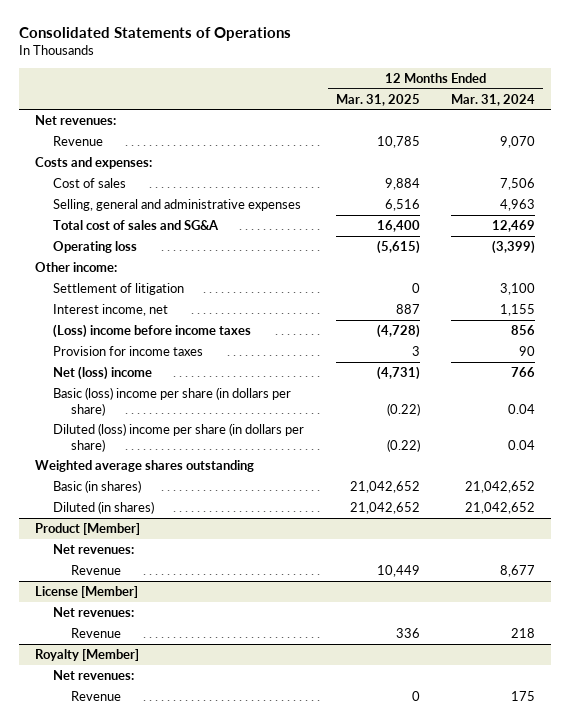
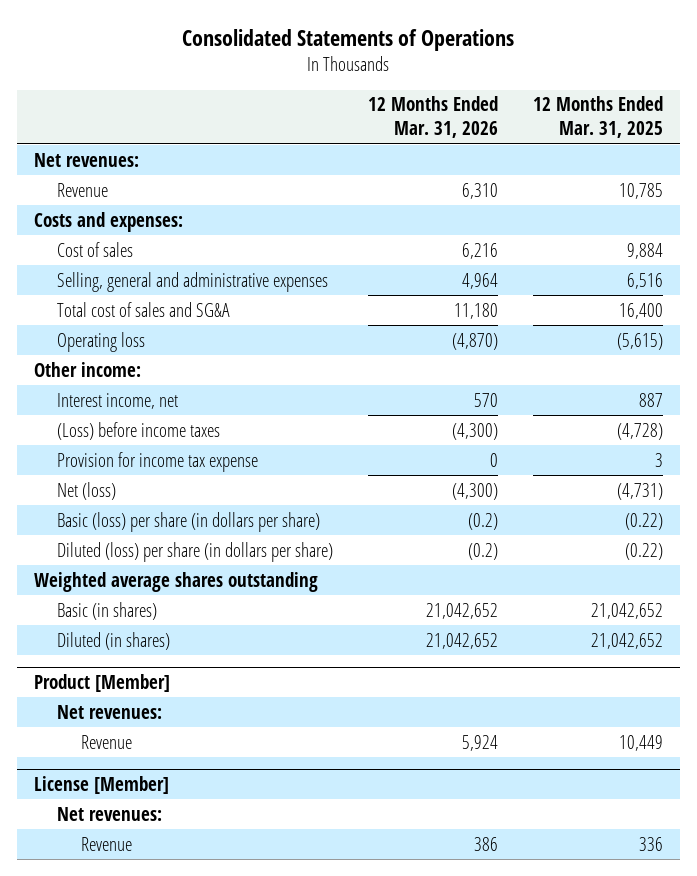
- | 12 Months Ended Mar. 31, 2025 | 12 Months Ended Mar. 31, 2024
+ | 12 Months Ended Mar. 31, 2026 | 12 Months Ended Mar. 31, 2025
- Settlement of litigation | 0 | 3,100
- (Loss) income before income taxes | (4,728) | 856
- Provision for income taxes | 3 | 90
- Net (loss) income | (4,731) | 766
- Basic (loss) income per share (in dollars per share) | (0.22) | 0.04
- Diluted (loss) income per share (in dollars per share) | (0.22) | 0.04
+ (Loss) before income taxes | (4,300) | (4,728)
+ Provision for income tax expense | 0 | 3
+ Net (loss) | (4,300) | (4,731)
+ Basic (loss) per share (in dollars per share) | (0.2) | (0.22)
+ Diluted (loss) per share (in dollars per share) | (0.2) | (0.22)
- Royalty [Member]
- Net revenues:
- Revenue | 0 | 175

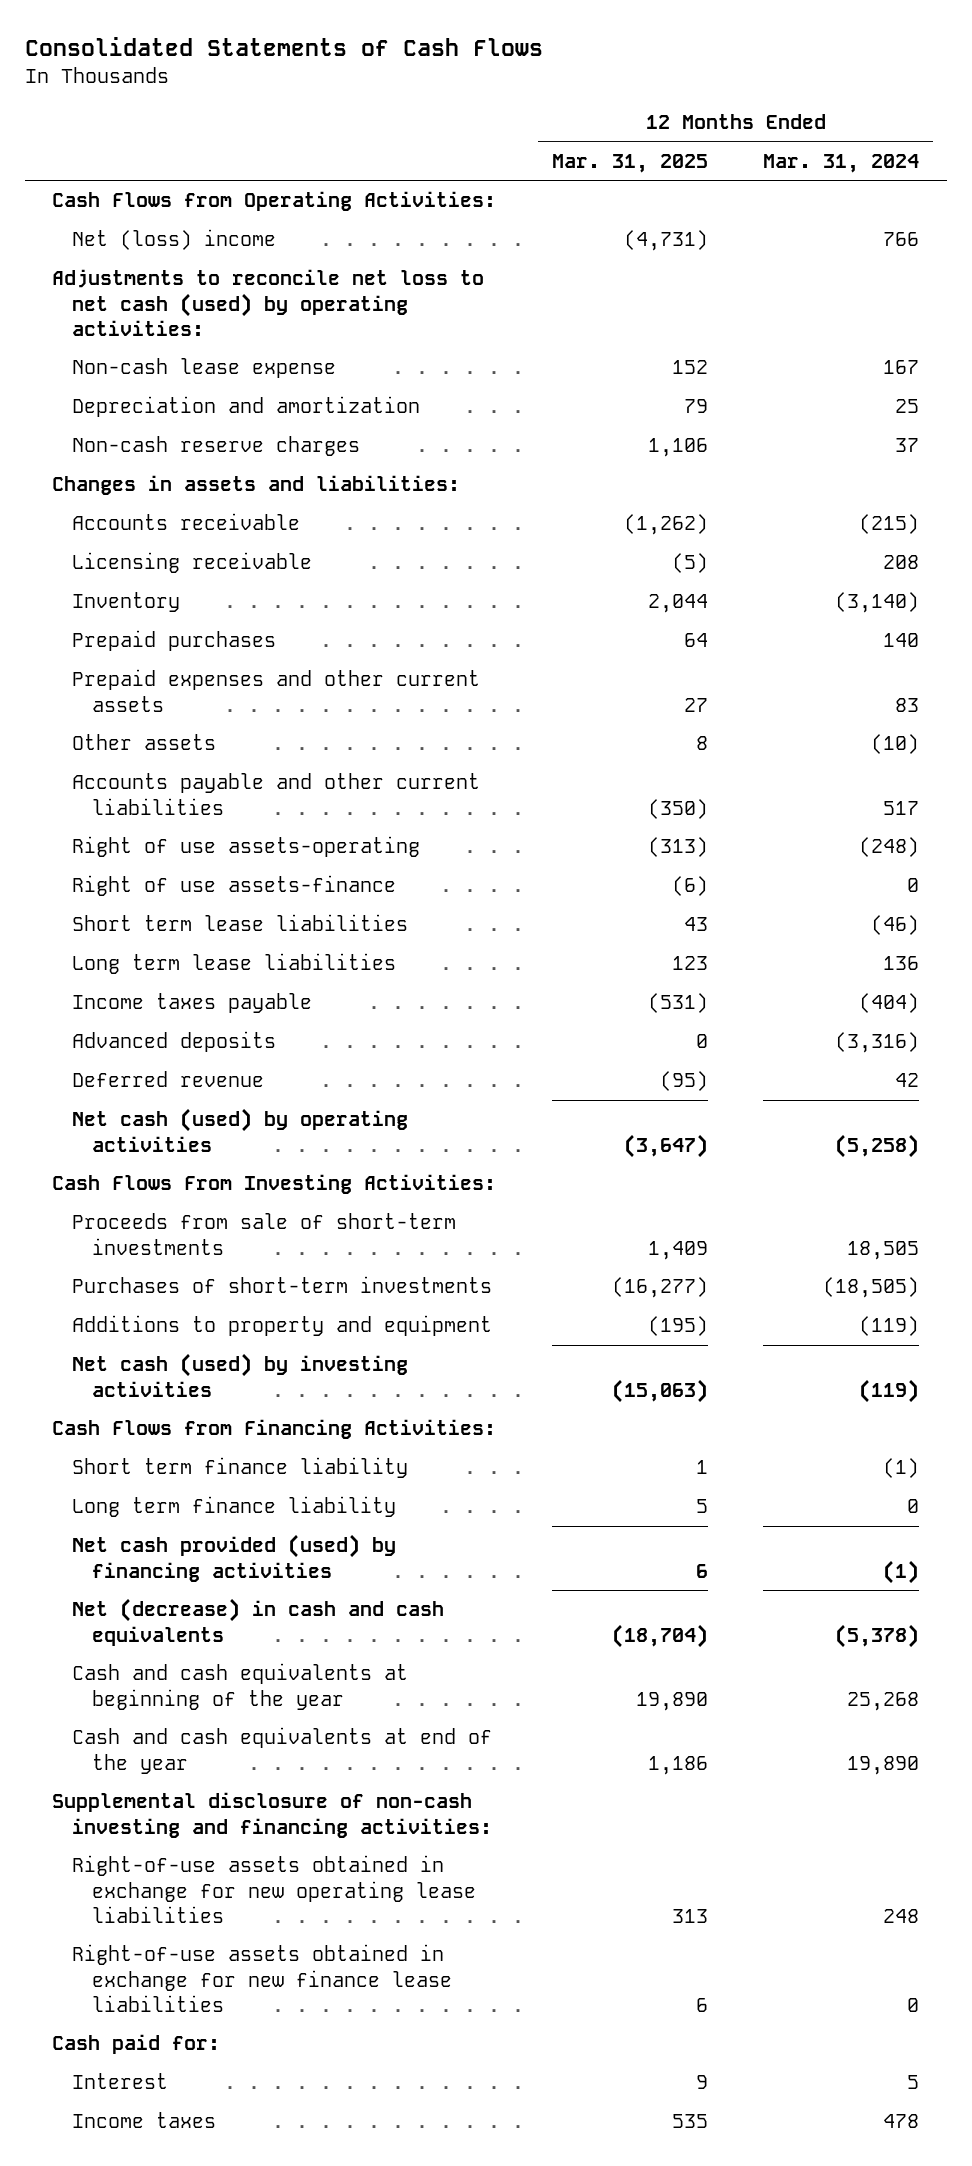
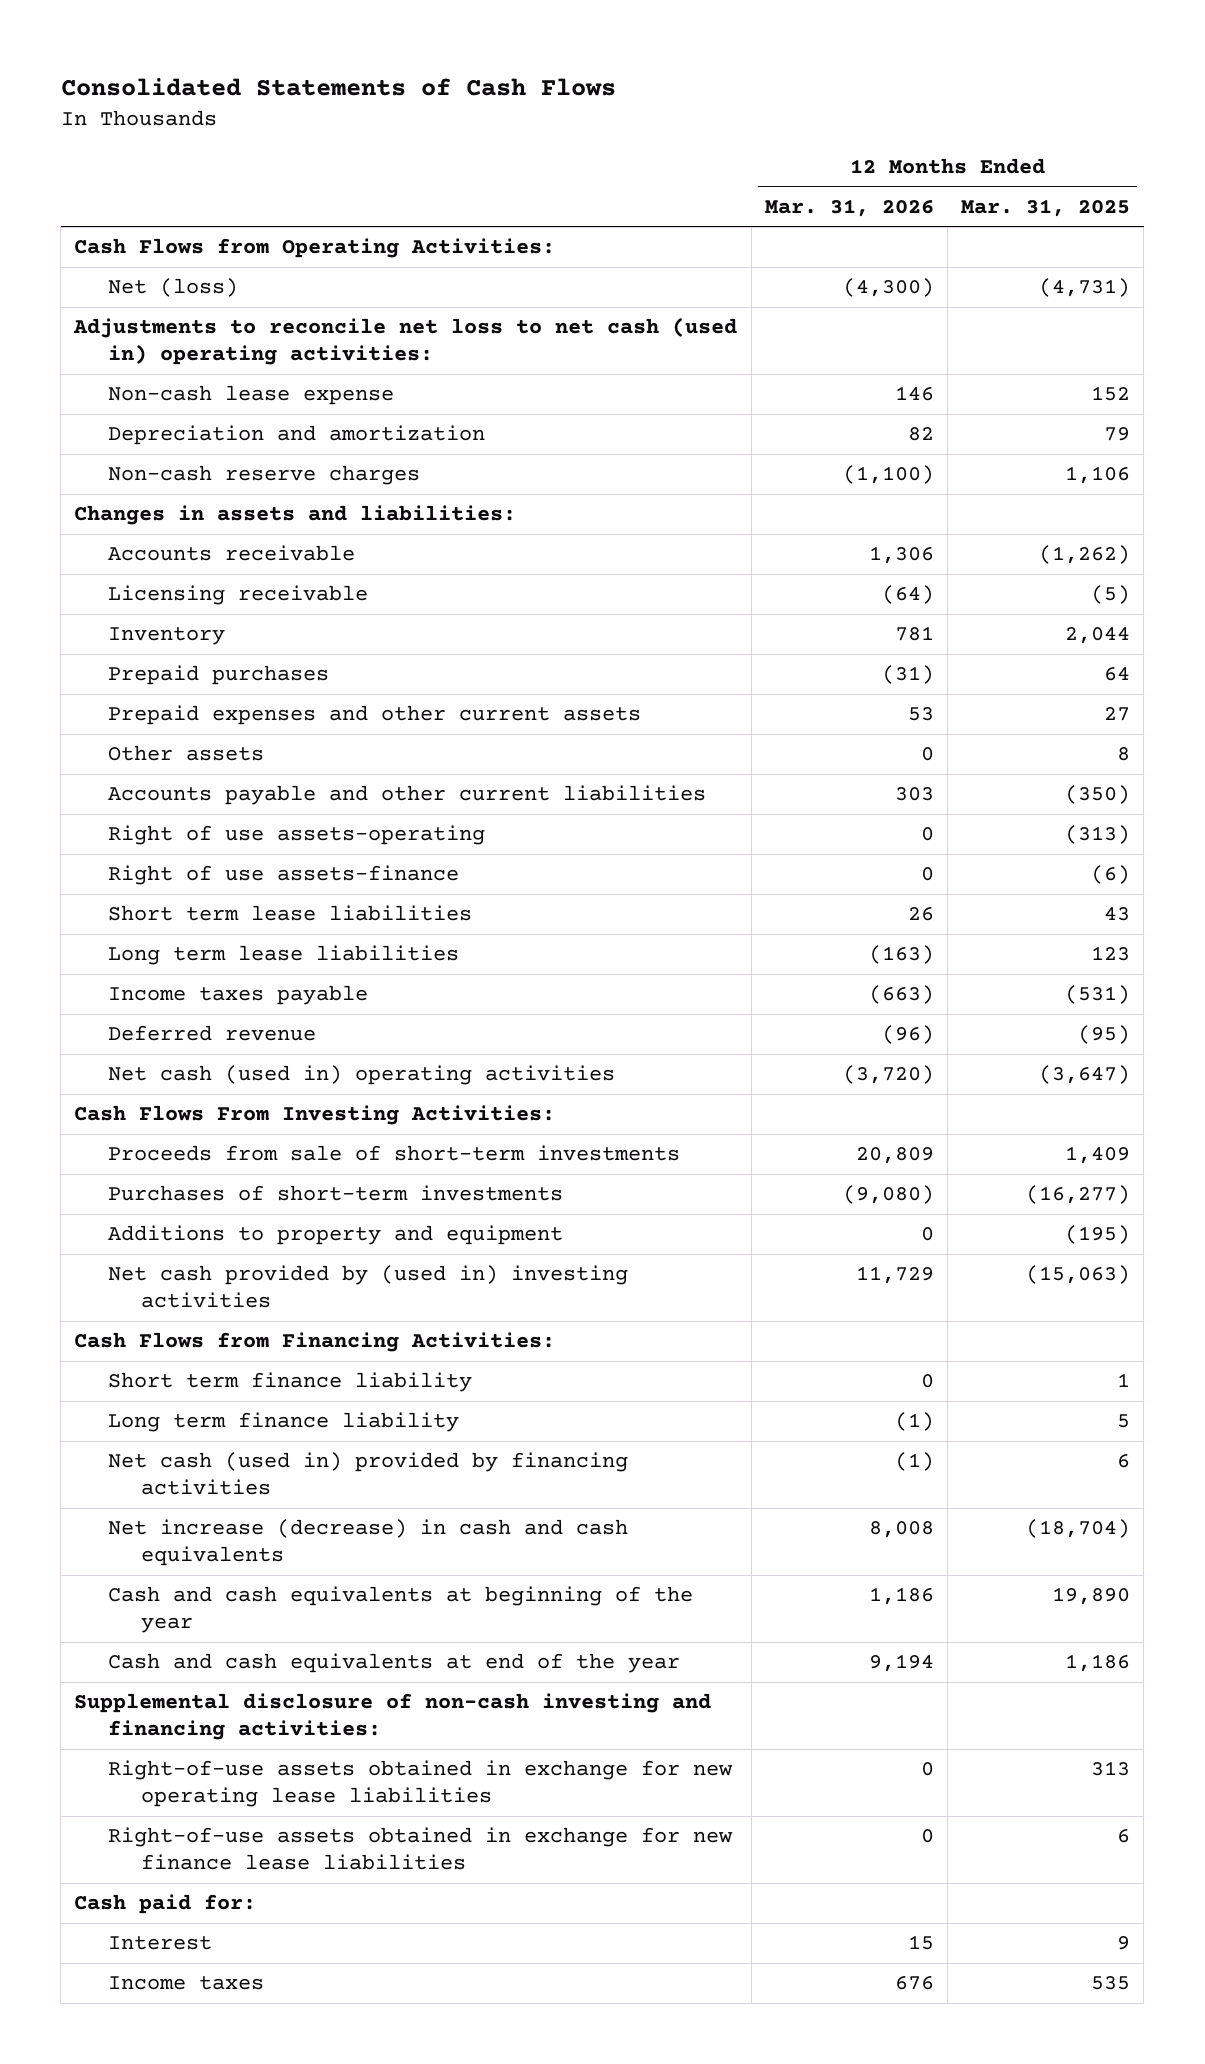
- | 12 Months Ended Mar. 31, 2025 | 12 Months Ended Mar. 31, 2024
+ | 12 Months Ended Mar. 31, 2026 | 12 Months Ended Mar. 31, 2025
- Net (loss) income | (4,731) | 766
- Adjustments to reconcile net loss to net cash (used) by operating activities:
+ Net (loss) | (4,300) | (4,731)
+ Adjustments to reconcile net loss to net cash (used in) operating activities:
- Advanced deposits | 0 | (3,316)
- Net cash (used) by operating activities | (3,647) | (5,258)
+ Net cash (used in) operating activities | (3,720) | (3,647)
- Net cash (used) by investing activities | (15,063) | (119)
+ Net cash provided by (used in) investing activities | 11,729 | (15,063)
- Net cash provided (used) by financing activities | 6 | (1)
- Net (decrease) in cash and cash equivalents | (18,704) | (5,378)
+ Net cash (used in) provided by financing activities | (1) | 6
+ Net increase (decrease) in cash and cash equivalents | 8,008 | (18,704)

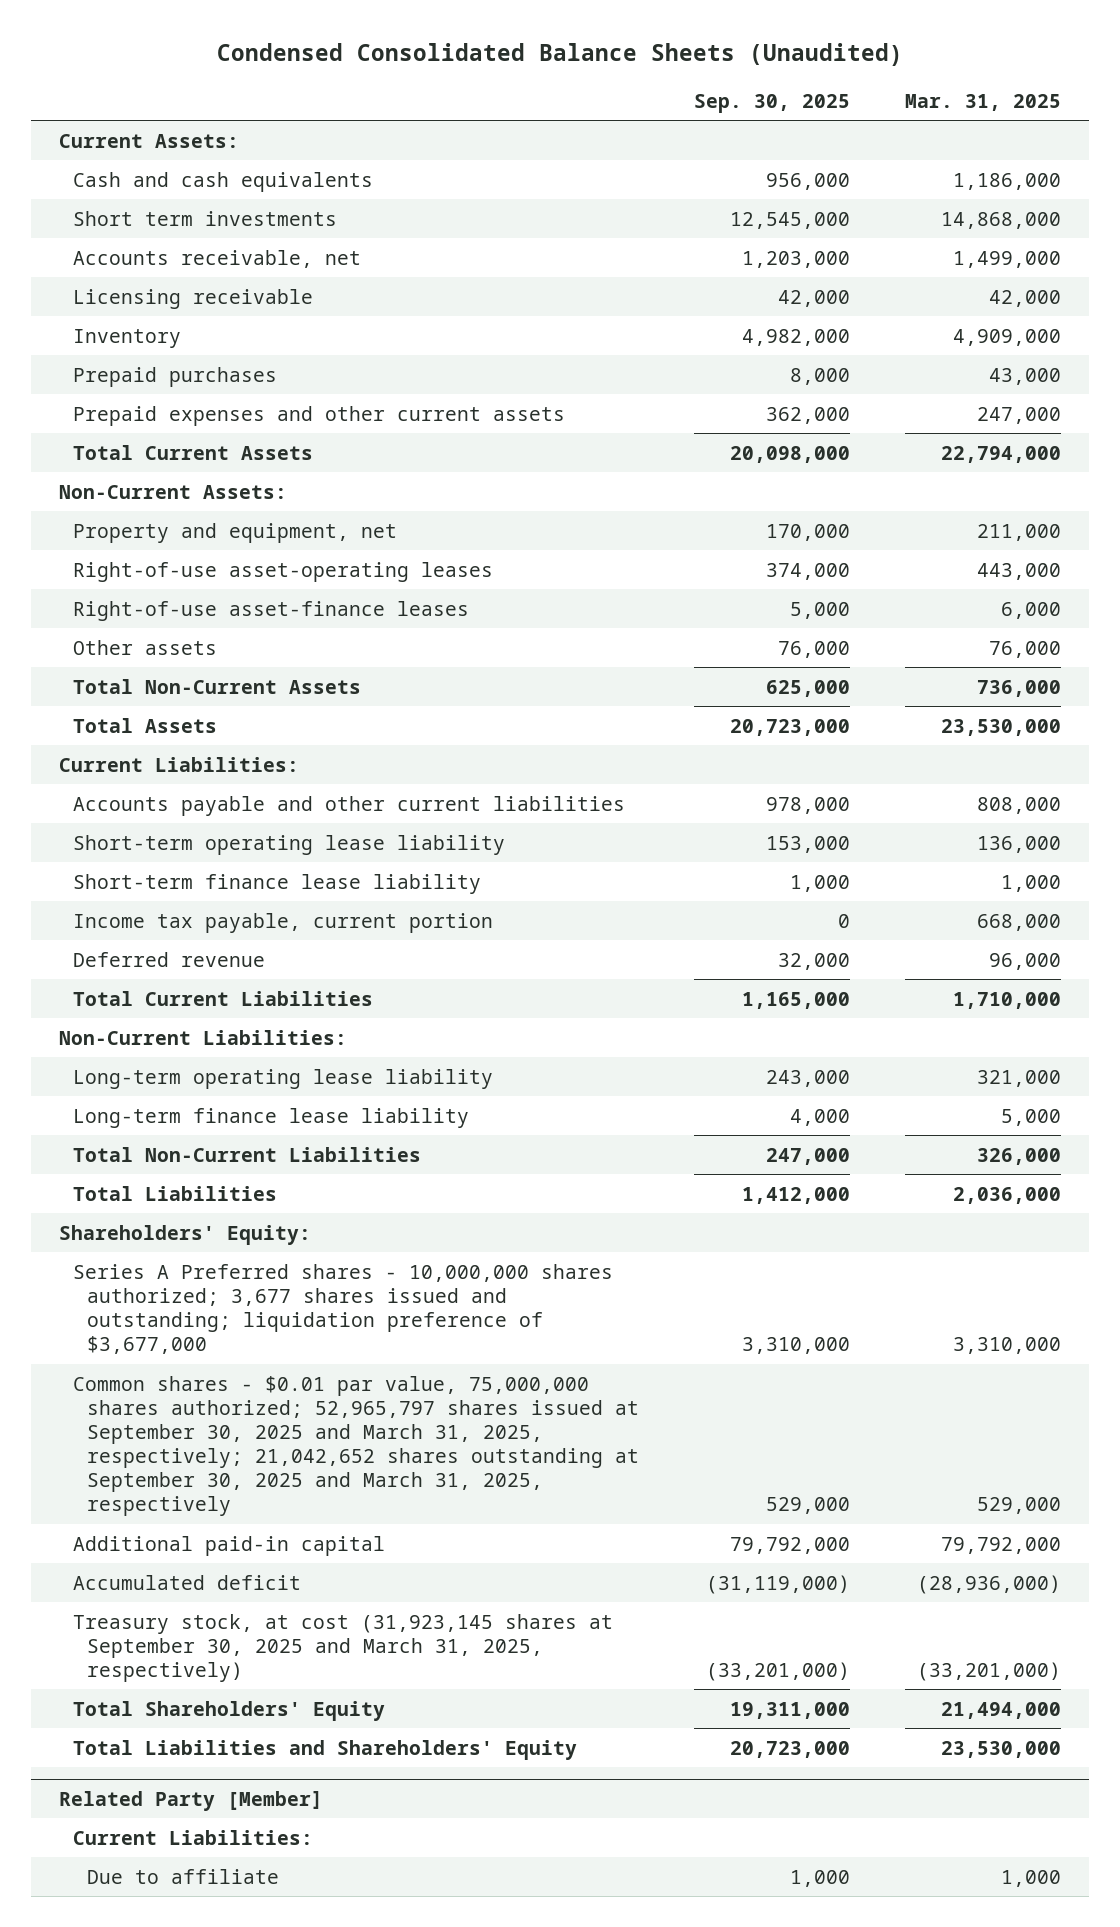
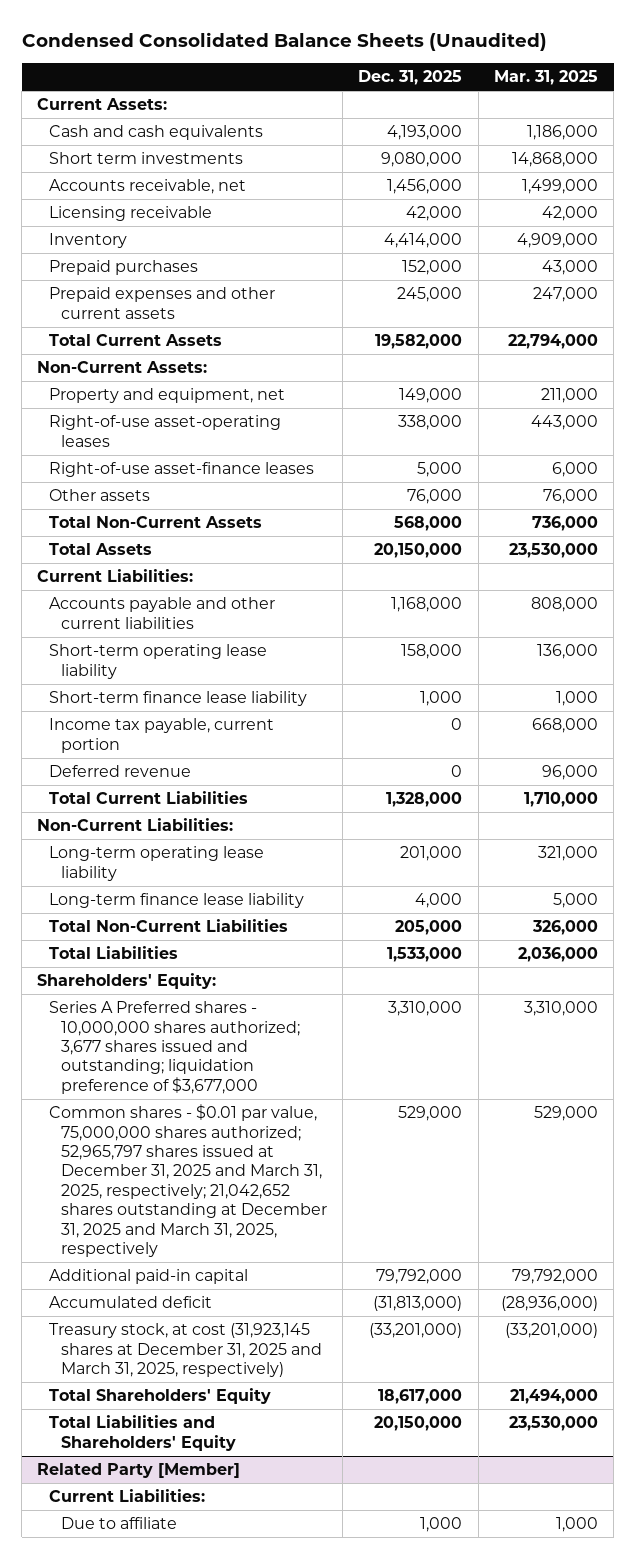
- | Sep. 30, 2025 | Mar. 31, 2025
+ | Dec. 31, 2025 | Mar. 31, 2025
- Common shares - $0.01 par value, 75,000,000 shares authorized; 52,965,797 shares issued at September 30, 2025 and March 31, 2025, respectively; 21,042,652 shares outstanding at September 30, 2025 and March 31, 2025, respectively | 529,000 | 529,000
+ Common shares - $0.01 par value, 75,000,000 shares authorized; 52,965,797 shares issued at December 31, 2025 and March 31, 2025, respectively; 21,042,652 shares outstanding at December 31, 2025 and March 31, 2025, respectively | 529,000 | 529,000
- Treasury stock, at cost (31,923,145 shares at September 30, 2025 and March 31, 2025, respectively) | (33,201,000) | (33,201,000)
+ Treasury stock, at cost (31,923,145 shares at December 31, 2025 and March 31, 2025, respectively) | (33,201,000) | (33,201,000)

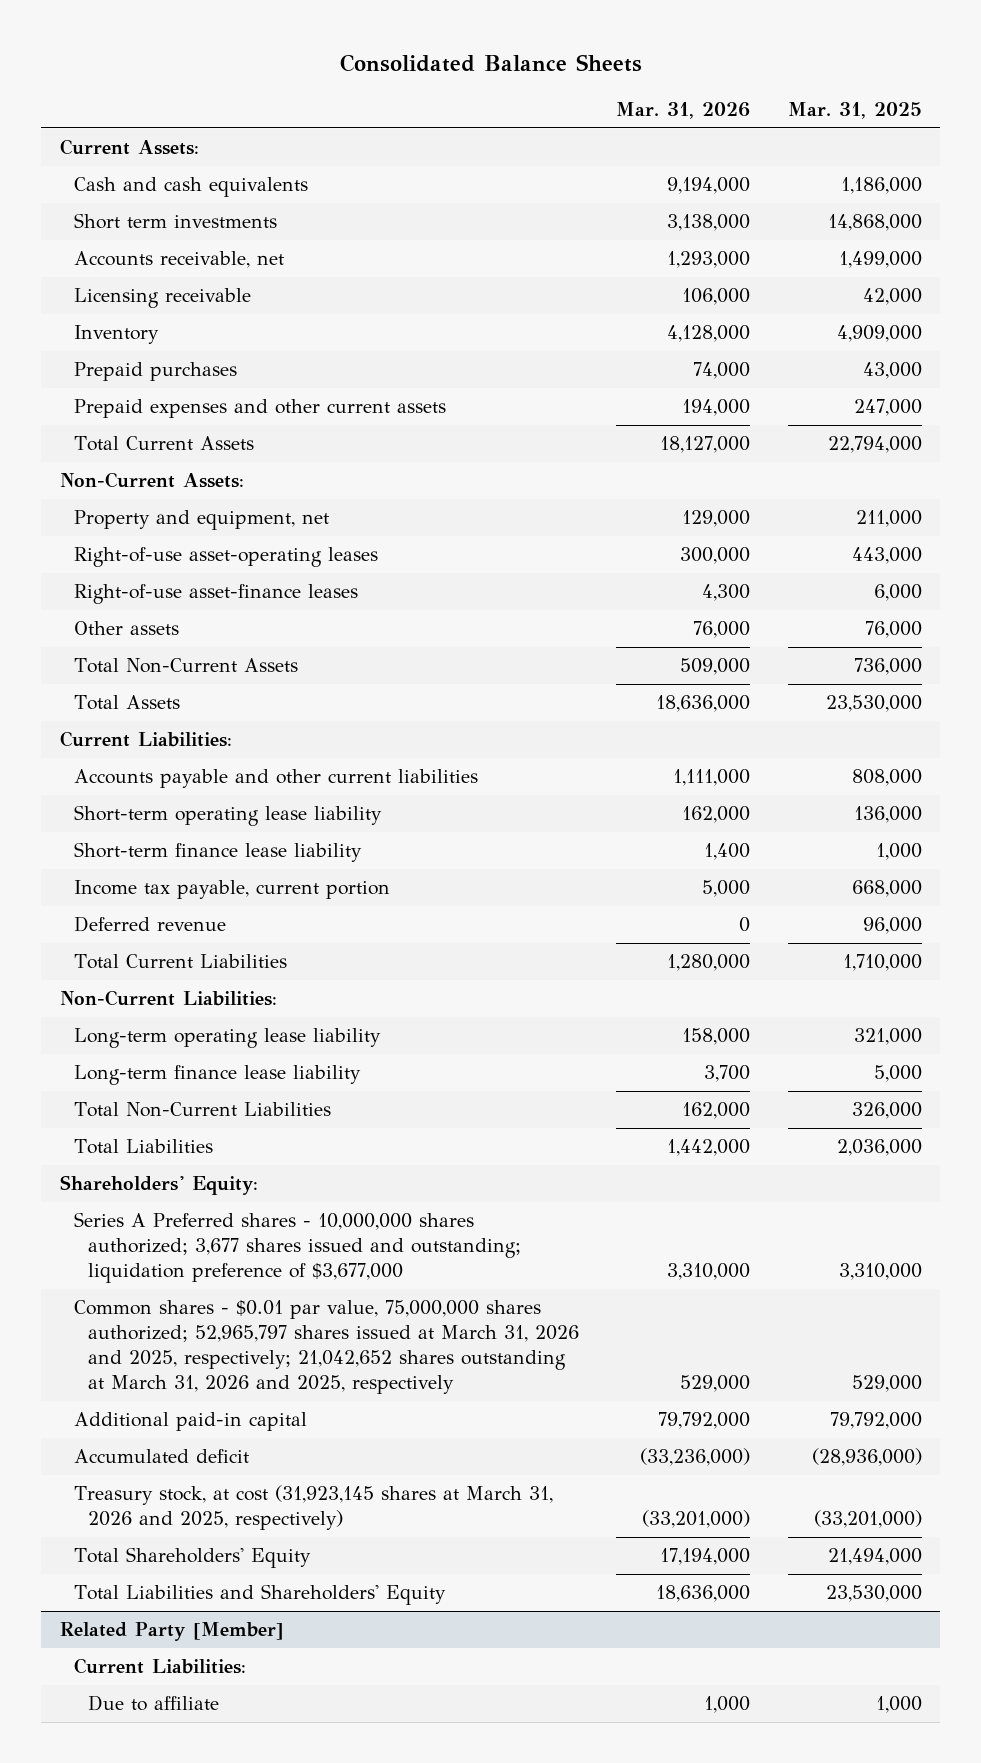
- Condensed Consolidated Balance Sheets (Unaudited)
+ Consolidated Balance Sheets
- | Dec. 31, 2025 | Mar. 31, 2025
+ | Mar. 31, 2026 | Mar. 31, 2025
- Common shares - $0.01 par value, 75,000,000 shares authorized; 52,965,797 shares issued at December 31, 2025 and March 31, 2025, respectively; 21,042,652 shares outstanding at December 31, 2025 and March 31, 2025, respectively | 529,000 | 529,000
+ Common shares - $0.01 par value, 75,000,000 shares authorized; 52,965,797 shares issued at March 31, 2026 and 2025, respectively; 21,042,652 shares outstanding at March 31, 2026 and 2025, respectively | 529,000 | 529,000
- Treasury stock, at cost (31,923,145 shares at December 31, 2025 and March 31, 2025, respectively) | (33,201,000) | (33,201,000)
+ Treasury stock, at cost (31,923,145 shares at March 31, 2026 and 2025, respectively) | (33,201,000) | (33,201,000)

